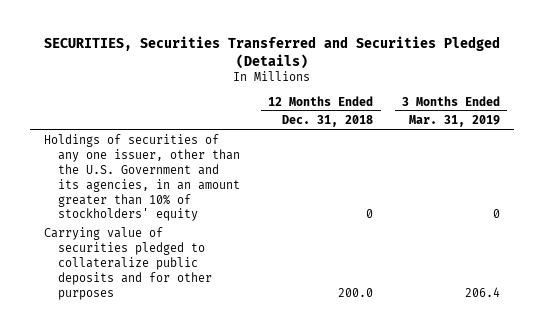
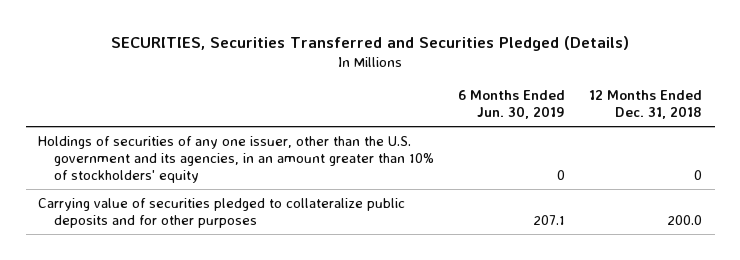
- | 12 Months Ended Dec. 31, 2018 | 3 Months Ended Mar. 31, 2019
+ | 6 Months Ended Jun. 30, 2019 | 12 Months Ended Dec. 31, 2018
- Holdings of securities of any one issuer, other than the U.S. Government and its agencies, in an amount greater than 10% of stockholders' equity | 0 | 0
+ Holdings of securities of any one issuer, other than the U.S. government and its agencies, in an amount greater than 10% of stockholders' equity | 0 | 0

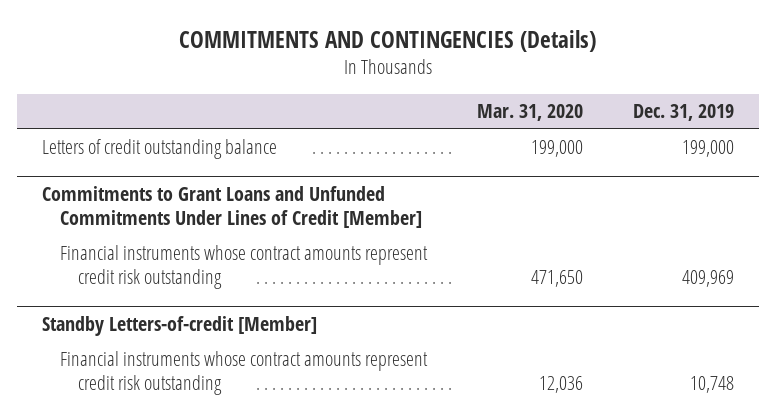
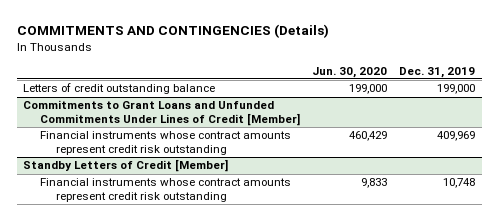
- | Mar. 31, 2020 | Dec. 31, 2019
+ | Jun. 30, 2020 | Dec. 31, 2019
- Standby Letters-of-credit [Member]
+ Standby Letters of Credit [Member]

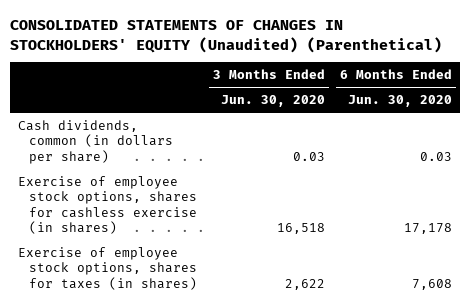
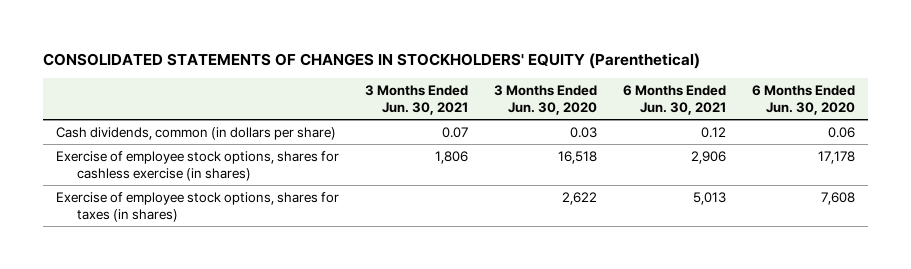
- CONSOLIDATED STATEMENTS OF CHANGES IN STOCKHOLDERS' EQUITY (Unaudited) (Parenthetical)
+ CONSOLIDATED STATEMENTS OF CHANGES IN STOCKHOLDERS' EQUITY (Parenthetical)
- | 3 Months Ended Jun. 30, 2020 | 6 Months Ended Jun. 30, 2020
+ | 3 Months Ended Jun. 30, 2021 | 3 Months Ended Jun. 30, 2020 | 6 Months Ended Jun. 30, 2021 | 6 Months Ended Jun. 30, 2020
- Cash dividends, common (in dollars per share) | 0.03 | 0.03
+ Cash dividends, common (in dollars per share) | 0.07 | 0.03 | 0.12 | 0.06

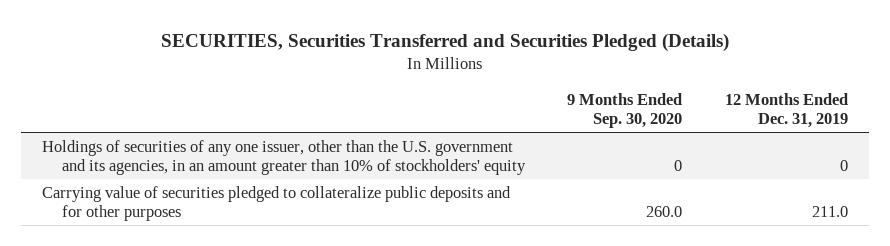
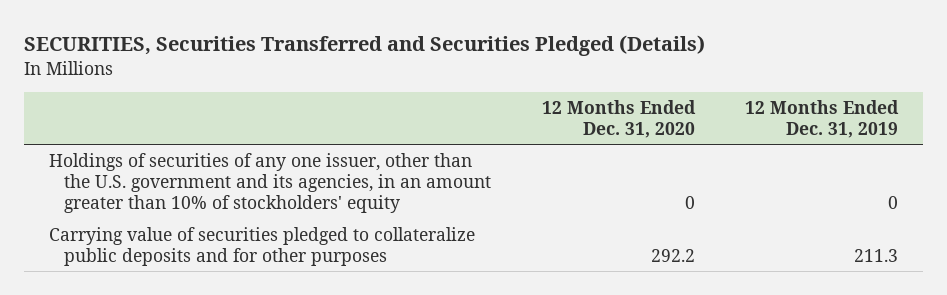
- | 9 Months Ended Sep. 30, 2020 | 12 Months Ended Dec. 31, 2019
+ | 12 Months Ended Dec. 31, 2020 | 12 Months Ended Dec. 31, 2019
- Carrying value of securities pledged to collateralize public deposits and for other purposes | 260.0 | 211.0
+ Carrying value of securities pledged to collateralize public deposits and for other purposes | 292.2 | 211.3

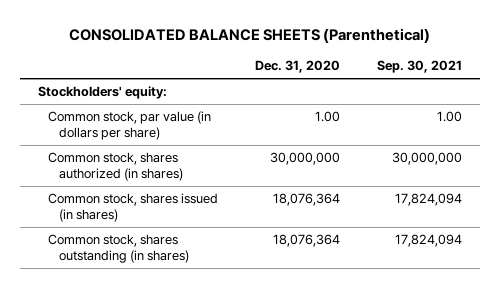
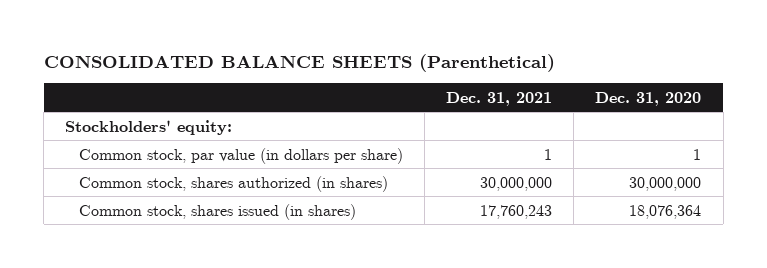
- | Dec. 31, 2020 | Sep. 30, 2021
+ | Dec. 31, 2021 | Dec. 31, 2020
- Common stock, par value (in dollars per share) | 1.00 | 1.00
+ Common stock, par value (in dollars per share) | 1 | 1
- Common stock, shares outstanding (in shares) | 18,076,364 | 17,824,094

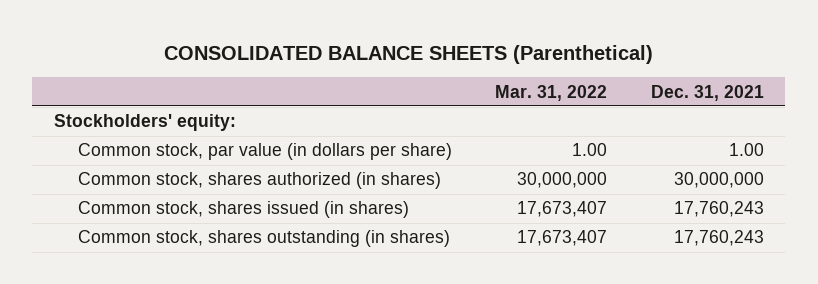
- | Dec. 31, 2021 | Dec. 31, 2020
+ | Mar. 31, 2022 | Dec. 31, 2021
- Common stock, par value (in dollars per share) | 1 | 1
+ Common stock, par value (in dollars per share) | 1.00 | 1.00
+ Common stock, shares outstanding (in shares) | 17,673,407 | 17,760,243

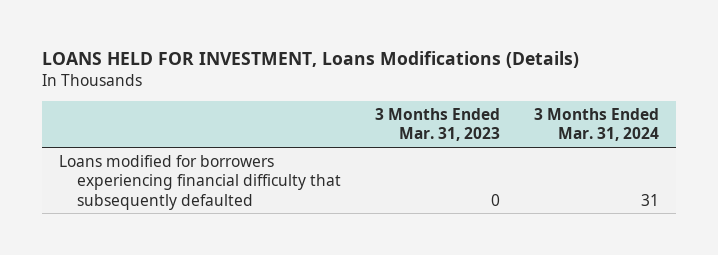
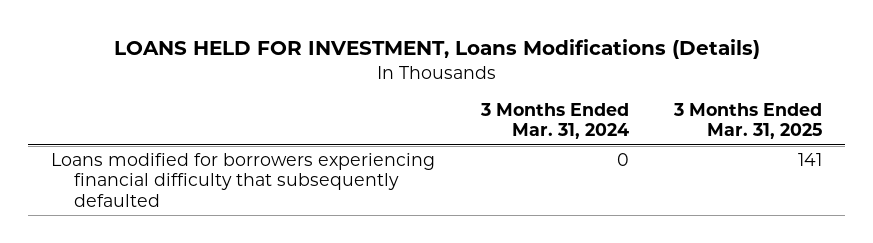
- | 3 Months Ended Mar. 31, 2023 | 3 Months Ended Mar. 31, 2024
+ | 3 Months Ended Mar. 31, 2024 | 3 Months Ended Mar. 31, 2025
- Loans modified for borrowers experiencing financial difficulty that subsequently defaulted | 0 | 31
+ Loans modified for borrowers experiencing financial difficulty that subsequently defaulted | 0 | 141

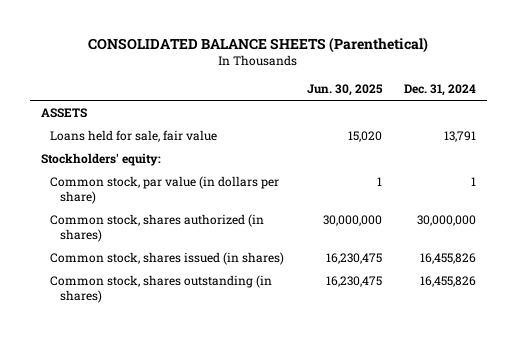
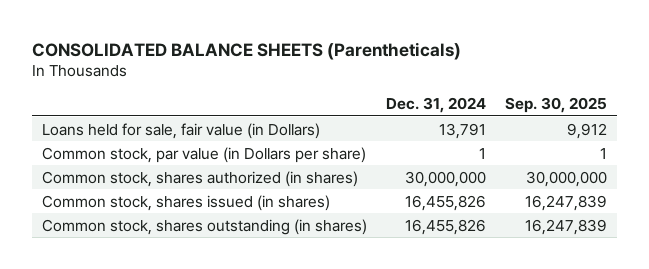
- CONSOLIDATED BALANCE SHEETS (Parenthetical)
+ CONSOLIDATED BALANCE SHEETS (Parentheticals)
- | Jun. 30, 2025 | Dec. 31, 2024
+ | Dec. 31, 2024 | Sep. 30, 2025
- ASSETS
- Loans held for sale, fair value | 15,020 | 13,791
- Stockholders' equity:
- Common stock, par value (in dollars per share) | 1 | 1
+ Loans held for sale, fair value (in Dollars) | 13,791 | 9,912
+ Common stock, par value (in Dollars per share) | 1 | 1

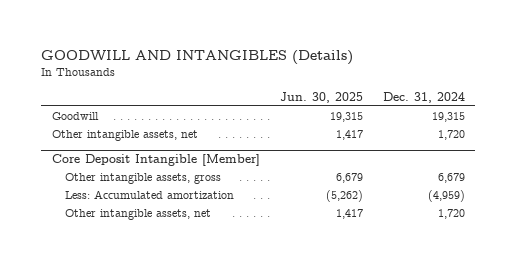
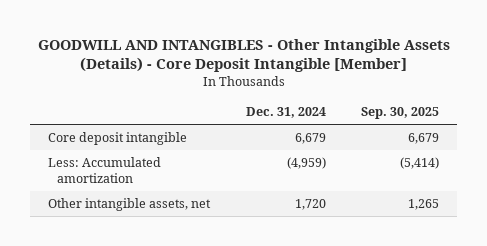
- GOODWILL AND INTANGIBLES (Details)
+ GOODWILL AND INTANGIBLES - Other Intangible Assets (Details) - Core Deposit Intangible [Member]
- | Jun. 30, 2025 | Dec. 31, 2024
+ | Dec. 31, 2024 | Sep. 30, 2025
- Goodwill | 19,315 | 19,315
- Other intangible assets, net | 1,417 | 1,720
- Core Deposit Intangible [Member]
- Other intangible assets, gross | 6,679 | 6,679
+ Core deposit intangible | 6,679 | 6,679

